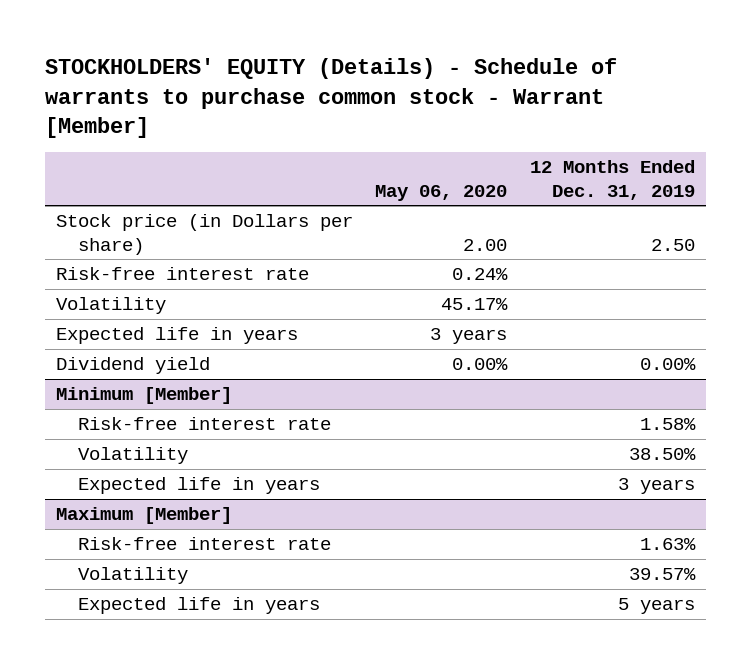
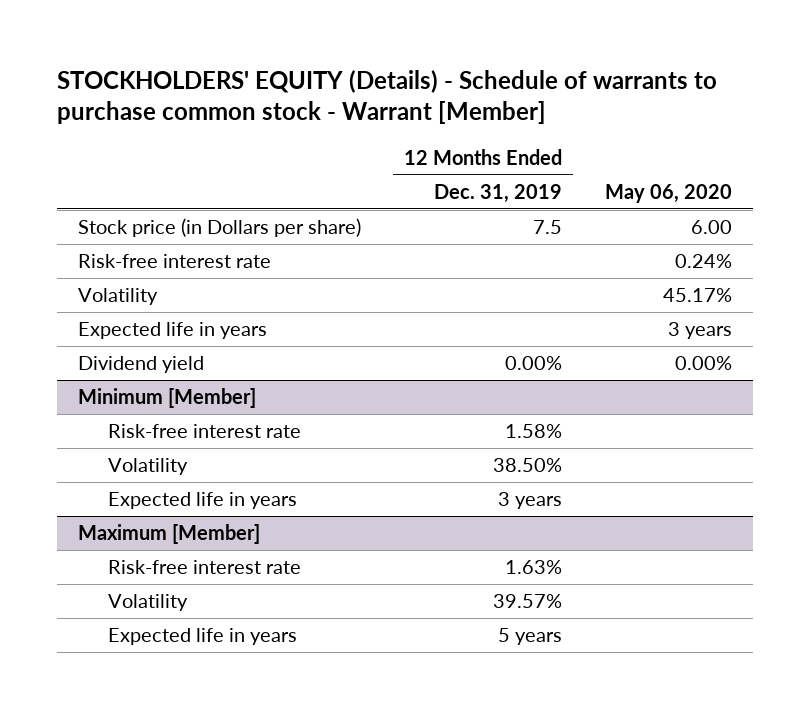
- | May 06, 2020 | 12 Months Ended Dec. 31, 2019
+ | 12 Months Ended Dec. 31, 2019 | May 06, 2020
- Stock price (in Dollars per share) | 2.00 | 2.50
+ Stock price (in Dollars per share) | 7.5 | 6.00

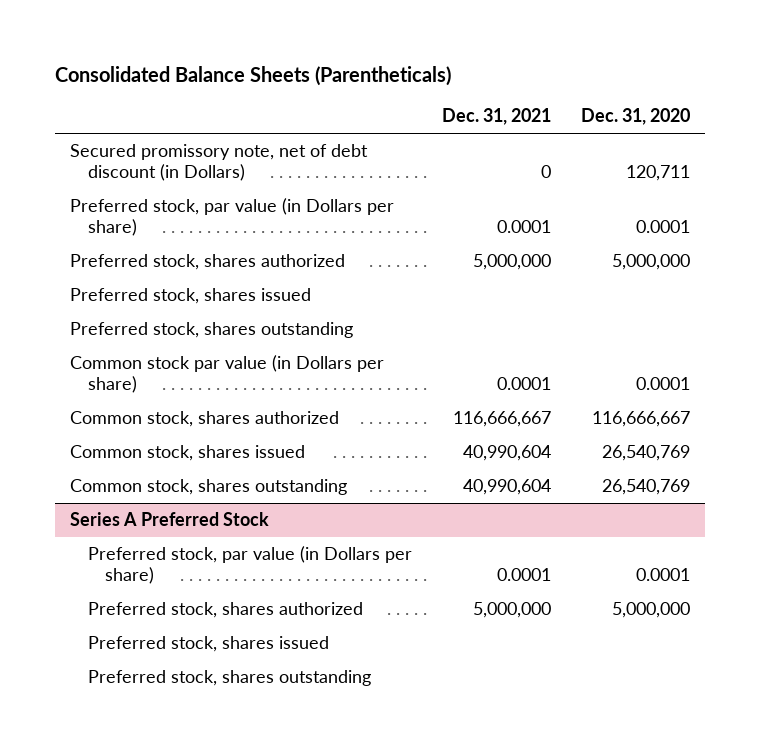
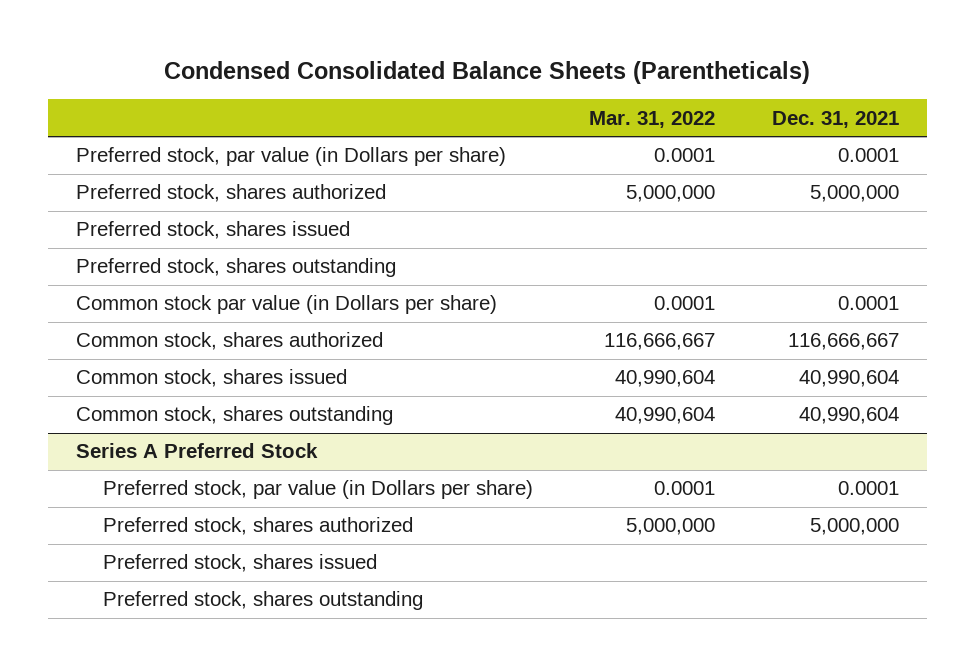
- Consolidated Balance Sheets (Parentheticals)
+ Condensed Consolidated Balance Sheets (Parentheticals)
- | Dec. 31, 2021 | Dec. 31, 2020
+ | Mar. 31, 2022 | Dec. 31, 2021
- Secured promissory note, net of debt discount (in Dollars) | 0 | 120,711

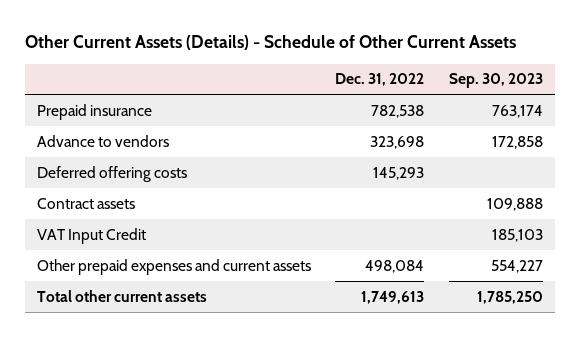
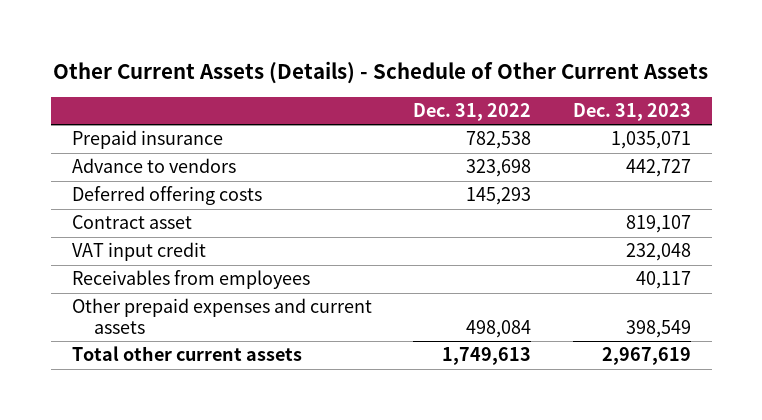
- | Dec. 31, 2022 | Sep. 30, 2023
+ | Dec. 31, 2022 | Dec. 31, 2023
- Contract assets | | 109,888
- VAT Input Credit | | 185,103
+ Contract asset | | 819,107
+ VAT input credit | | 232,048
+ Receivables from employees | | 40,117

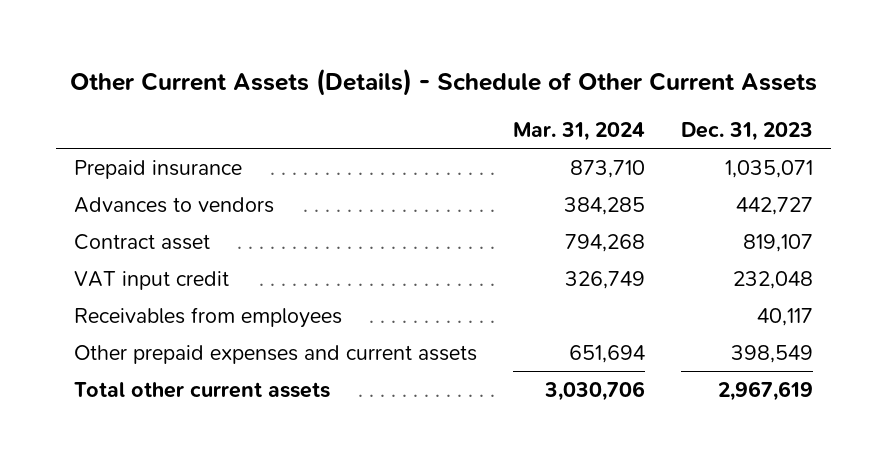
- | Dec. 31, 2022 | Dec. 31, 2023
+ | Mar. 31, 2024 | Dec. 31, 2023
- Advance to vendors | 323,698 | 442,727
- Deferred offering costs | 145,293 |
+ Advances to vendors | 384,285 | 442,727

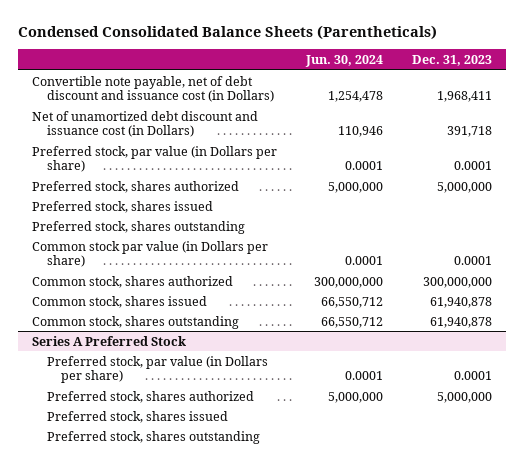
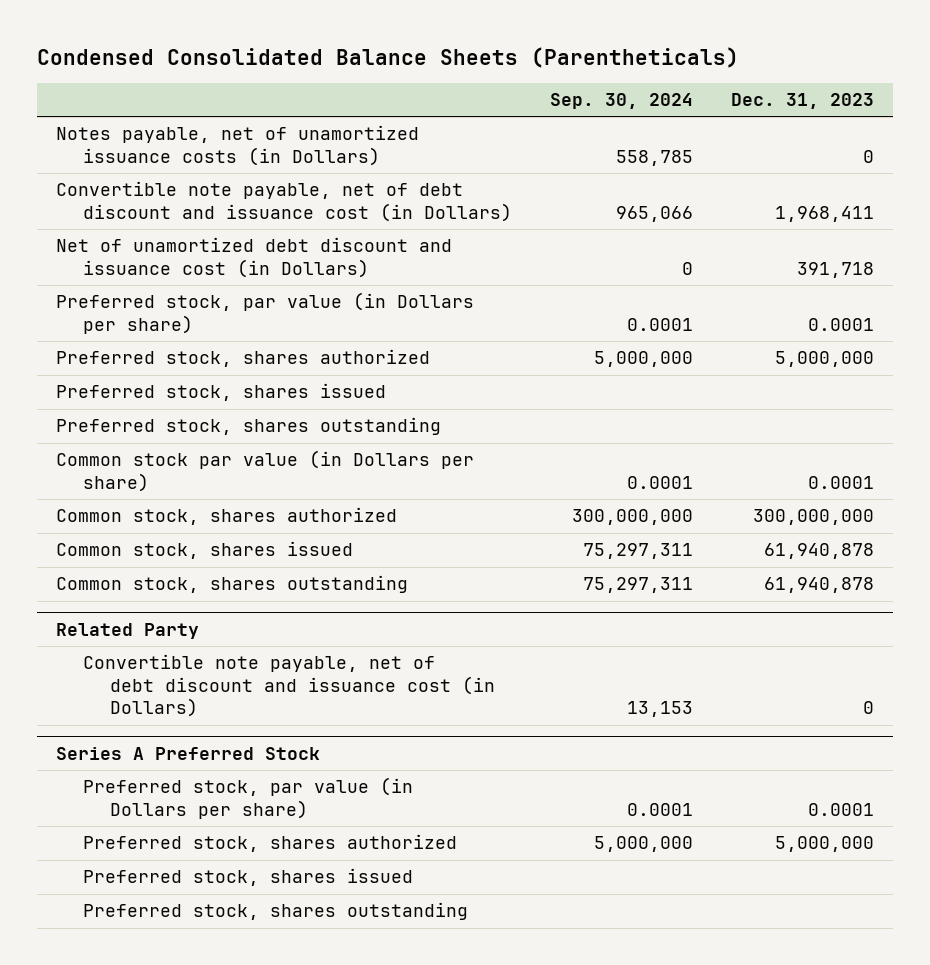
- | Jun. 30, 2024 | Dec. 31, 2023
+ | Sep. 30, 2024 | Dec. 31, 2023
+ Notes payable, net of unamortized issuance costs (in Dollars) | 558,785 | 0
+ Related Party
+ Convertible note payable, net of debt discount and issuance cost (in Dollars) | 13,153 | 0

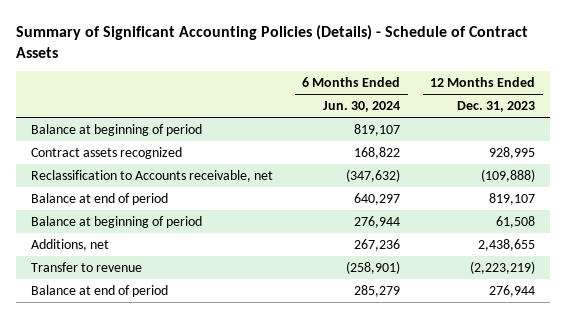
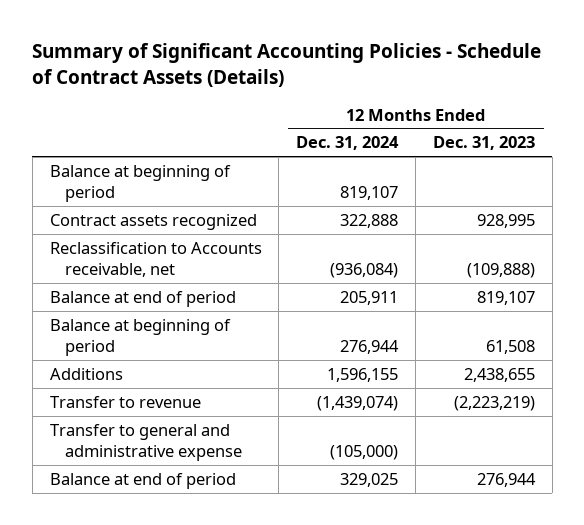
- Summary of Significant Accounting Policies (Details) - Schedule of Contract Assets
+ Summary of Significant Accounting Policies - Schedule of Contract Assets (Details)
- | 6 Months Ended Jun. 30, 2024 | 12 Months Ended Dec. 31, 2023
+ | 12 Months Ended Dec. 31, 2024 | 12 Months Ended Dec. 31, 2023
- Additions, net | 267,236 | 2,438,655
+ Additions | 1,596,155 | 2,438,655
+ Transfer to general and administrative expense | (105,000) |

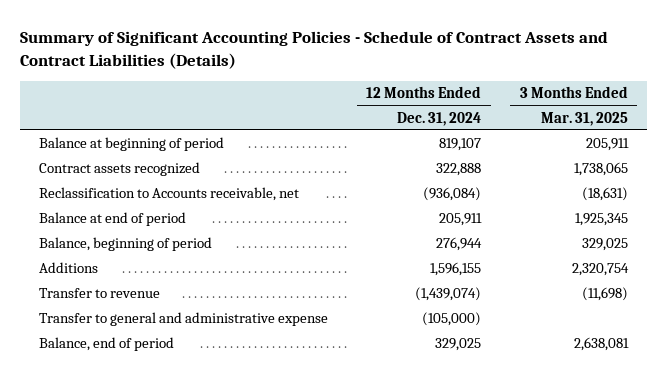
- Summary of Significant Accounting Policies - Schedule of Contract Assets (Details)
+ Summary of Significant Accounting Policies - Schedule of Contract Assets and Contract Liabilities (Details)
- | 12 Months Ended Dec. 31, 2024 | 12 Months Ended Dec. 31, 2023
+ | 12 Months Ended Dec. 31, 2024 | 3 Months Ended Mar. 31, 2025
- Balance at beginning of period | 276,944 | 61,508
+ Balance, beginning of period | 276,944 | 329,025
- Balance at end of period | 329,025 | 276,944
+ Balance, end of period | 329,025 | 2,638,081

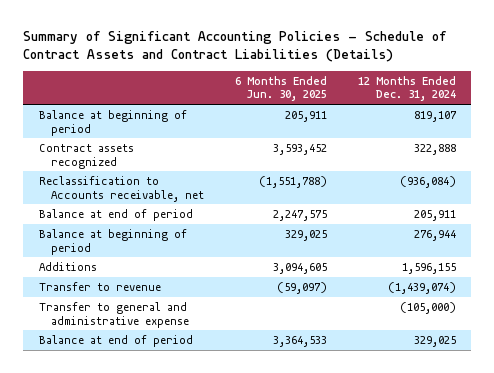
- | 12 Months Ended Dec. 31, 2024 | 3 Months Ended Mar. 31, 2025
+ | 6 Months Ended Jun. 30, 2025 | 12 Months Ended Dec. 31, 2024
- Balance, beginning of period | 276,944 | 329,025
+ Balance at beginning of period | 329,025 | 276,944
- Balance, end of period | 329,025 | 2,638,081
+ Balance at end of period | 3,364,533 | 329,025

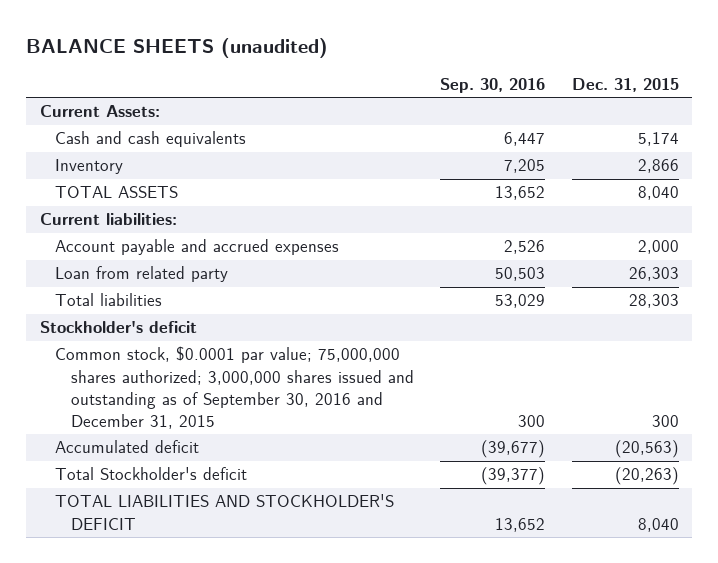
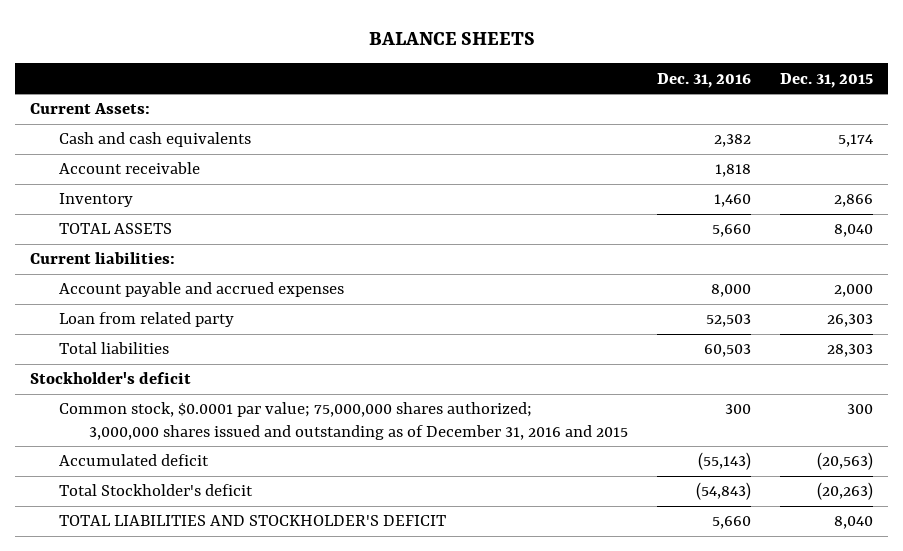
- BALANCE SHEETS (unaudited)
+ BALANCE SHEETS
- | Sep. 30, 2016 | Dec. 31, 2015
+ | Dec. 31, 2016 | Dec. 31, 2015
+ Account receivable | 1,818 |
- Common stock, $0.0001 par value; 75,000,000 shares authorized; 3,000,000 shares issued and outstanding as of September 30, 2016 and December 31, 2015 | 300 | 300
+ Common stock, $0.0001 par value; 75,000,000 shares authorized; 3,000,000 shares issued and outstanding as of December 31, 2016 and 2015 | 300 | 300

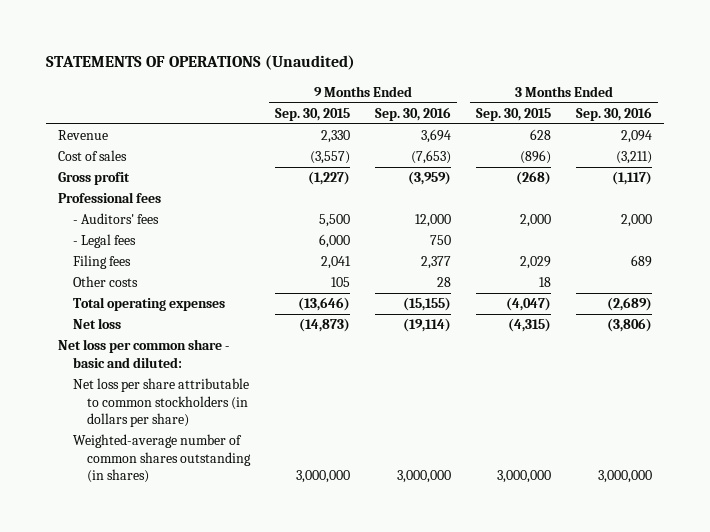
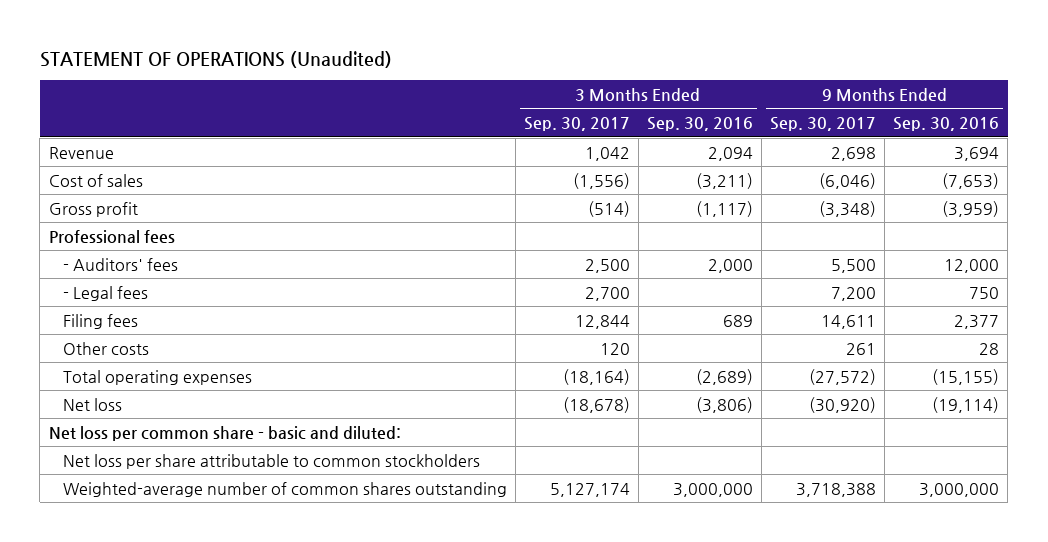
- STATEMENTS OF OPERATIONS (Unaudited)
+ STATEMENT OF OPERATIONS (Unaudited)
- | 9 Months Ended Sep. 30, 2015 | 9 Months Ended Sep. 30, 2016 | 3 Months Ended Sep. 30, 2015 | 3 Months Ended Sep. 30, 2016
+ | 3 Months Ended Sep. 30, 2017 | 3 Months Ended Sep. 30, 2016 | 9 Months Ended Sep. 30, 2017 | 9 Months Ended Sep. 30, 2016
- Net loss per share attributable to common stockholders (in dollars per share)
- Weighted-average number of common shares outstanding (in shares) | 3,000,000 | 3,000,000 | 3,000,000 | 3,000,000
+ Net loss per share attributable to common stockholders
+ Weighted-average number of common shares outstanding | 5,127,174 | 3,000,000 | 3,718,388 | 3,000,000

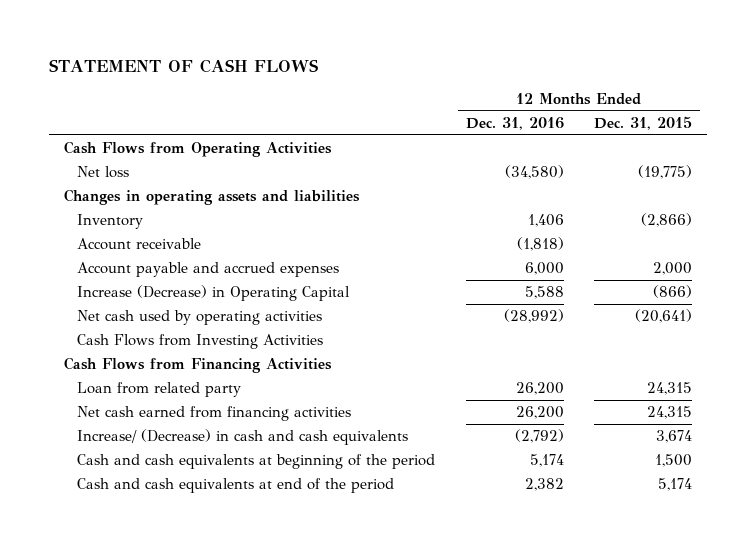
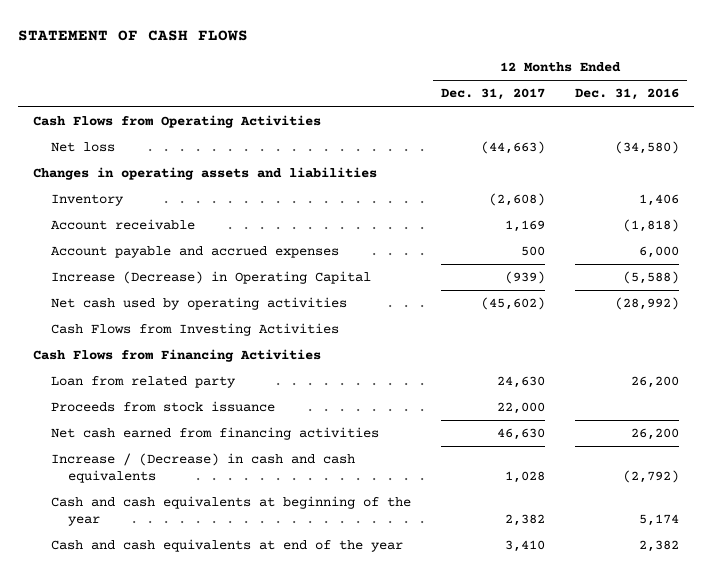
- | 12 Months Ended Dec. 31, 2016 | 12 Months Ended Dec. 31, 2015
+ | 12 Months Ended Dec. 31, 2017 | 12 Months Ended Dec. 31, 2016
- Increase (Decrease) in Operating Capital | 5,588 | (866)
+ Increase (Decrease) in Operating Capital | (939) | (5,588)
+ Proceeds from stock issuance | 22,000 |
- Increase/ (Decrease) in cash and cash equivalents | (2,792) | 3,674
- Cash and cash equivalents at beginning of the period | 5,174 | 1,500
- Cash and cash equivalents at end of the period | 2,382 | 5,174
+ Increase / (Decrease) in cash and cash equivalents | 1,028 | (2,792)
+ Cash and cash equivalents at beginning of the year | 2,382 | 5,174
+ Cash and cash equivalents at end of the year | 3,410 | 2,382

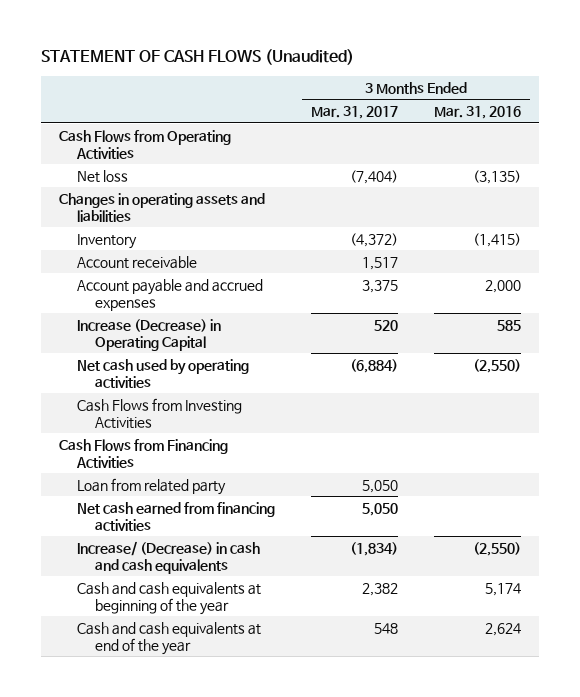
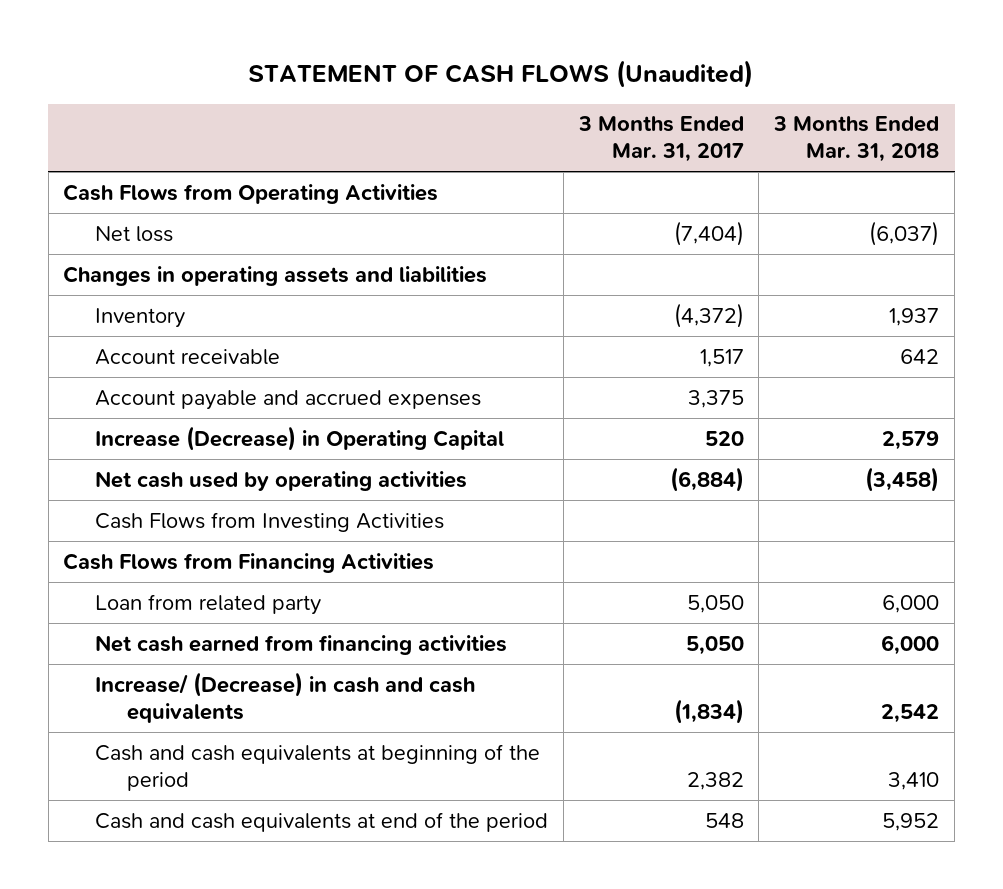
- | 3 Months Ended Mar. 31, 2017 | 3 Months Ended Mar. 31, 2016
+ | 3 Months Ended Mar. 31, 2017 | 3 Months Ended Mar. 31, 2018
- Cash and cash equivalents at beginning of the year | 2,382 | 5,174
- Cash and cash equivalents at end of the year | 548 | 2,624
+ Cash and cash equivalents at beginning of the period | 2,382 | 3,410
+ Cash and cash equivalents at end of the period | 548 | 5,952

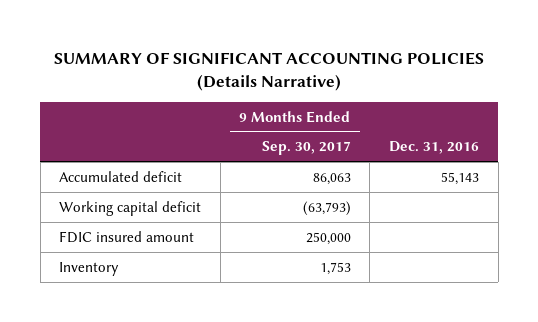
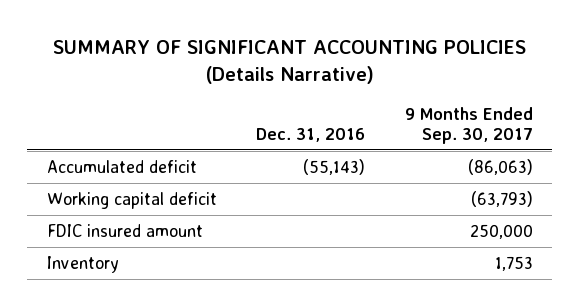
- | 9 Months Ended Sep. 30, 2017 | Dec. 31, 2016
+ | Dec. 31, 2016 | 9 Months Ended Sep. 30, 2017
- Accumulated deficit | 86,063 | 55,143
+ Accumulated deficit | (55,143) | (86,063)

